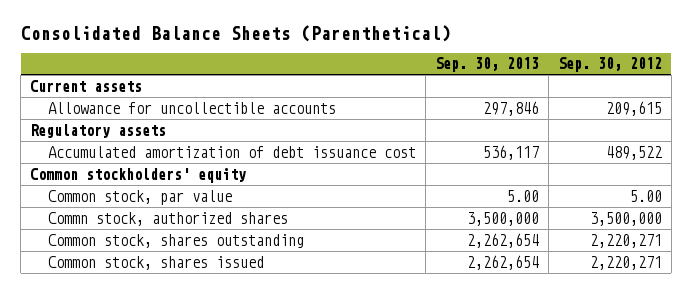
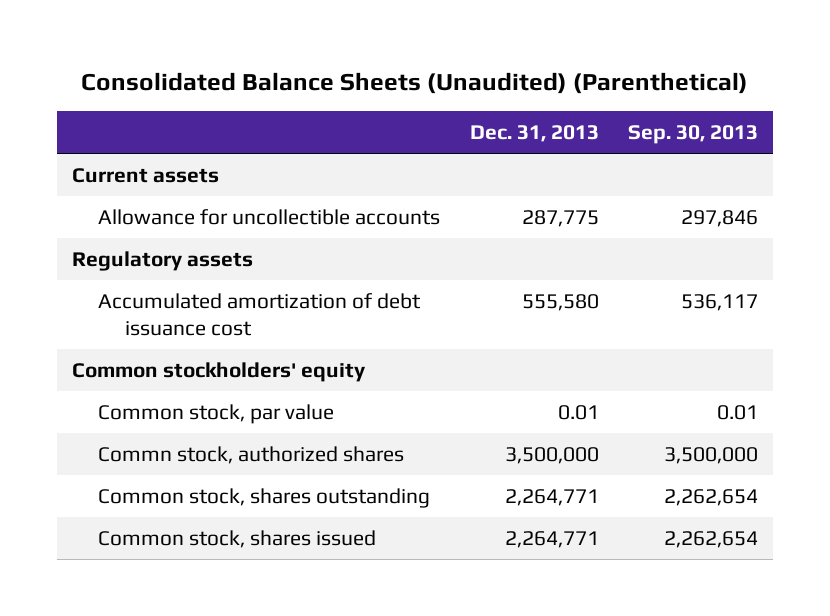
- Consolidated Balance Sheets (Parenthetical)
+ Consolidated Balance Sheets (Unaudited) (Parenthetical)
- | Sep. 30, 2013 | Sep. 30, 2012
+ | Dec. 31, 2013 | Sep. 30, 2013
- Common stock, par value | 5.00 | 5.00
+ Common stock, par value | 0.01 | 0.01

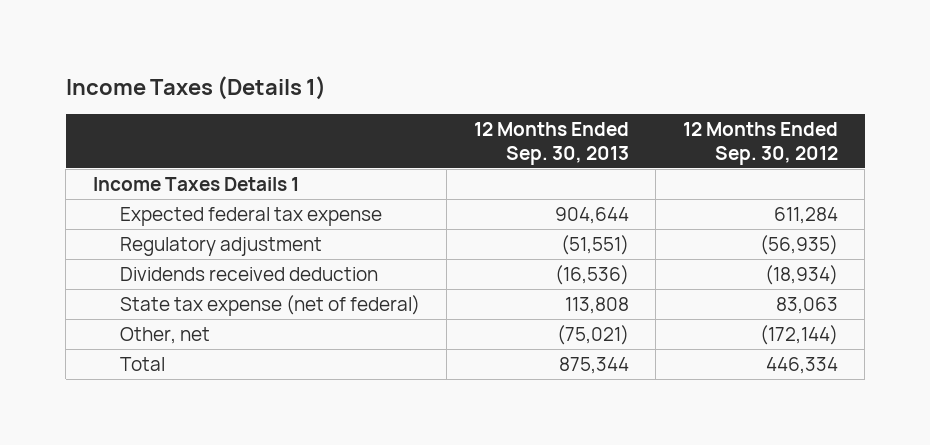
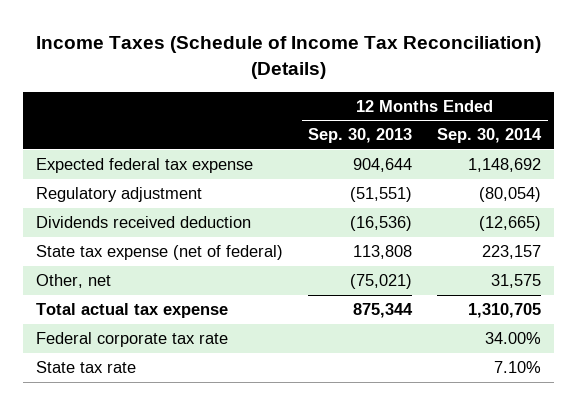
- Income Taxes (Details 1)
+ Income Taxes (Schedule of Income Tax Reconciliation) (Details)
- | 12 Months Ended Sep. 30, 2013 | 12 Months Ended Sep. 30, 2012
+ | 12 Months Ended Sep. 30, 2013 | 12 Months Ended Sep. 30, 2014
- Income Taxes Details 1
- Total | 875,344 | 446,334
+ Total actual tax expense | 875,344 | 1,310,705
+ Federal corporate tax rate | | 34.00%
+ State tax rate | | 7.10%

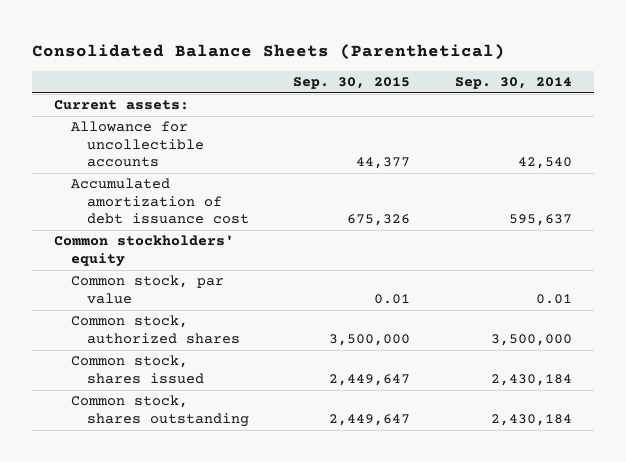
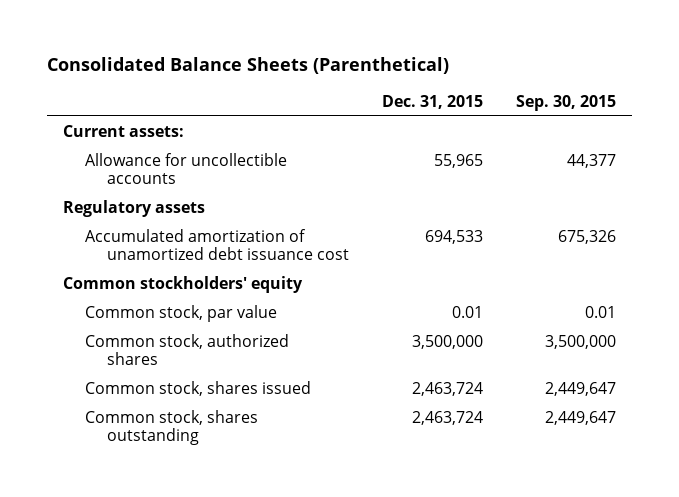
- | Sep. 30, 2015 | Sep. 30, 2014
+ | Dec. 31, 2015 | Sep. 30, 2015
- Accumulated amortization of debt issuance cost | 675,326 | 595,637
+ Regulatory assets
+ Accumulated amortization of unamortized debt issuance cost | 694,533 | 675,326

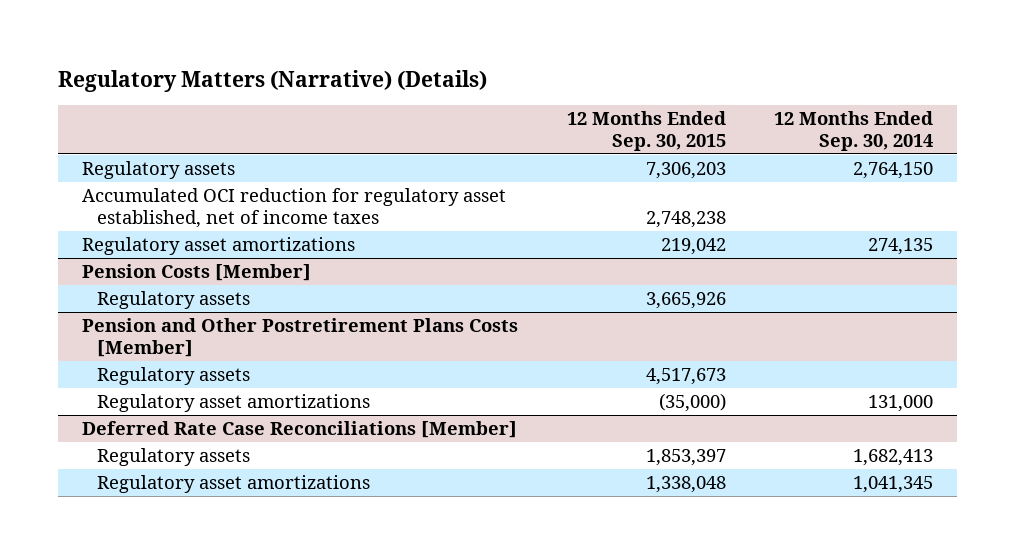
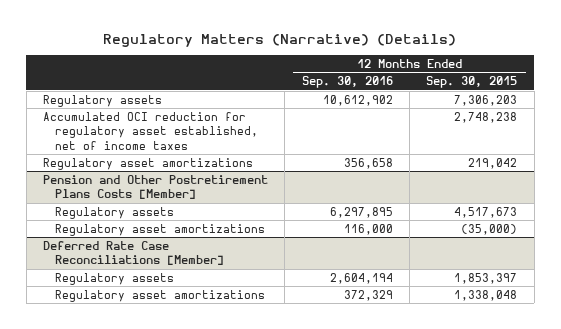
- | 12 Months Ended Sep. 30, 2015 | 12 Months Ended Sep. 30, 2014
+ | 12 Months Ended Sep. 30, 2016 | 12 Months Ended Sep. 30, 2015
- Pension Costs [Member]
- Regulatory assets | 3,665,926 |

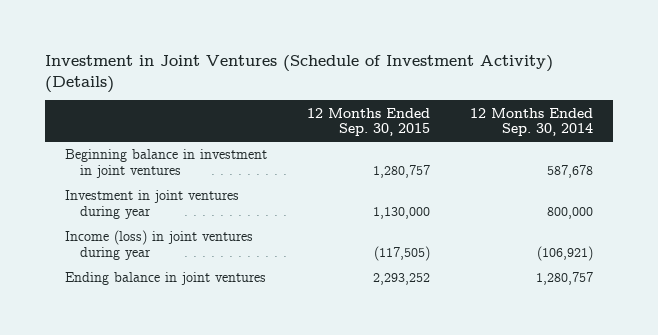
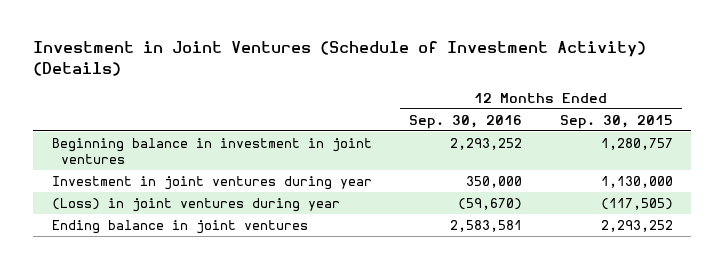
- | 12 Months Ended Sep. 30, 2015 | 12 Months Ended Sep. 30, 2014
+ | 12 Months Ended Sep. 30, 2016 | 12 Months Ended Sep. 30, 2015
- Income (loss) in joint ventures during year | (117,505) | (106,921)
+ (Loss) in joint ventures during year | (59,670) | (117,505)

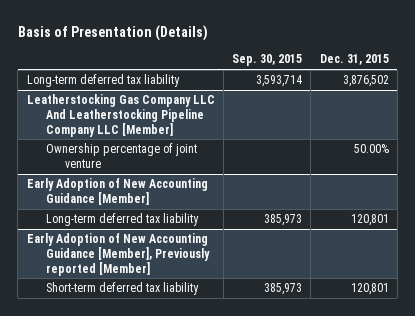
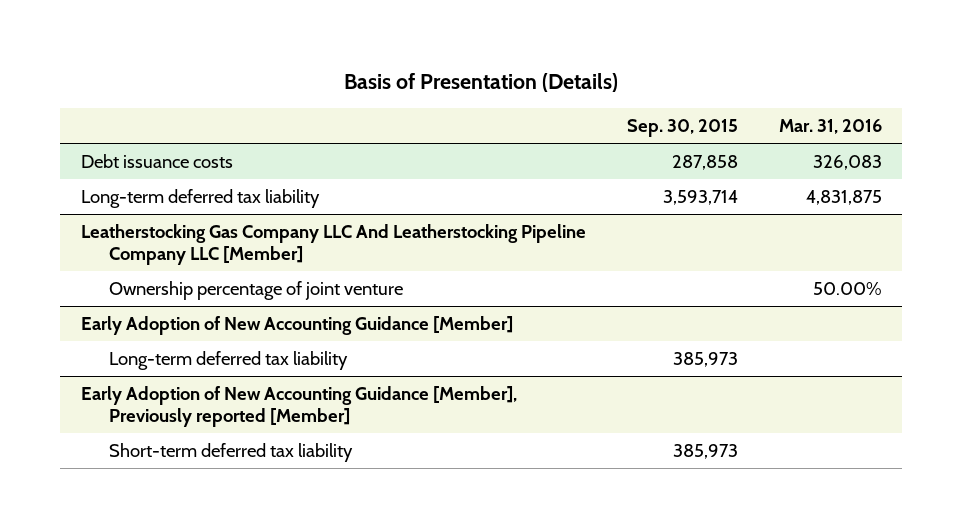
- | Sep. 30, 2015 | Dec. 31, 2015
+ | Sep. 30, 2015 | Mar. 31, 2016
+ Debt issuance costs | 287,858 | 326,083

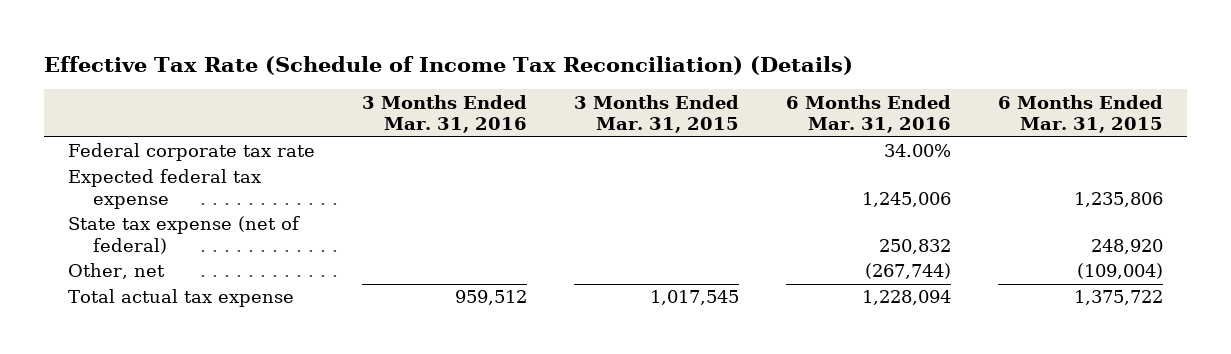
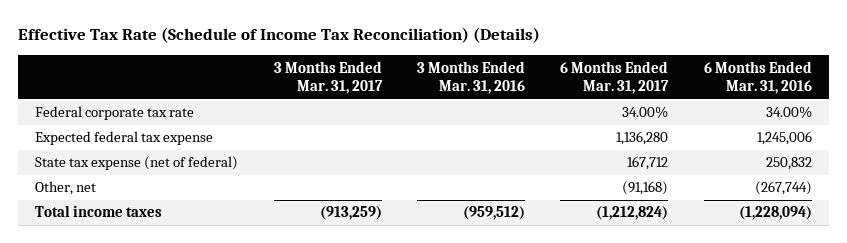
- | 3 Months Ended Mar. 31, 2016 | 3 Months Ended Mar. 31, 2015 | 6 Months Ended Mar. 31, 2016 | 6 Months Ended Mar. 31, 2015
+ | 3 Months Ended Mar. 31, 2017 | 3 Months Ended Mar. 31, 2016 | 6 Months Ended Mar. 31, 2017 | 6 Months Ended Mar. 31, 2016
- Total actual tax expense | 959,512 | 1,017,545 | 1,228,094 | 1,375,722
+ Total income taxes | (913,259) | (959,512) | (1,212,824) | (1,228,094)

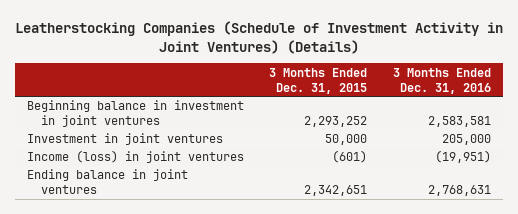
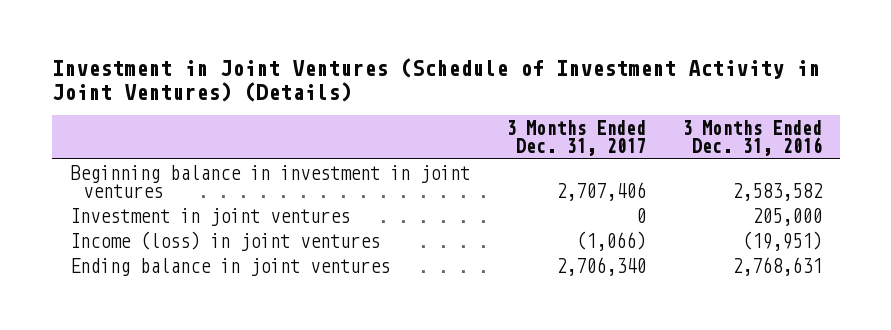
- Leatherstocking Companies (Schedule of Investment Activity in Joint Ventures) (Details)
+ Investment in Joint Ventures (Schedule of Investment Activity in Joint Ventures) (Details)
- | 3 Months Ended Dec. 31, 2015 | 3 Months Ended Dec. 31, 2016
+ | 3 Months Ended Dec. 31, 2017 | 3 Months Ended Dec. 31, 2016
- Beginning balance in investment in joint ventures | 2,293,252 | 2,583,581
+ Beginning balance in investment in joint ventures | 2,707,406 | 2,583,582

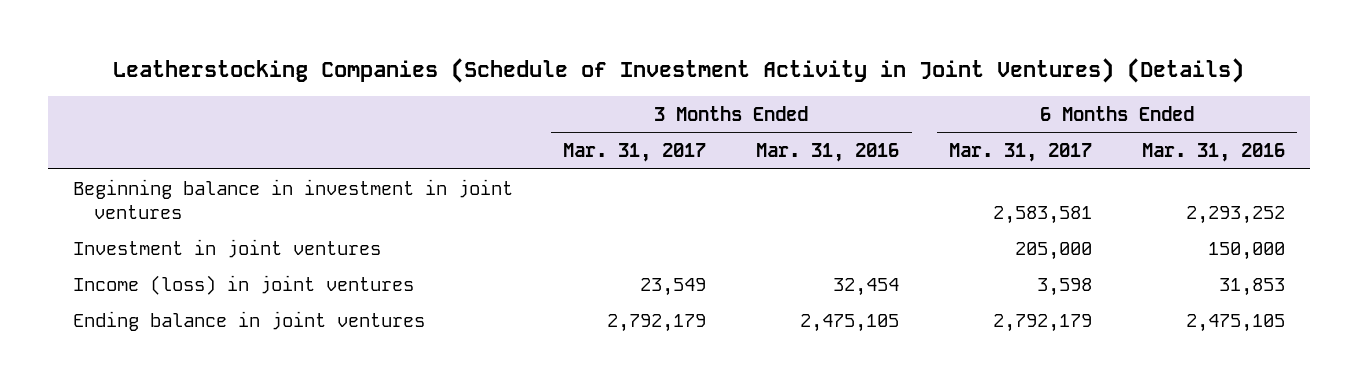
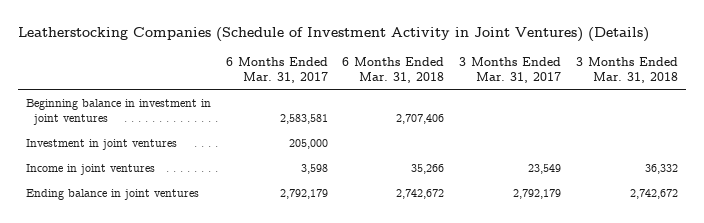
- | 3 Months Ended Mar. 31, 2017 | 3 Months Ended Mar. 31, 2016 | 6 Months Ended Mar. 31, 2017 | 6 Months Ended Mar. 31, 2016
+ | 6 Months Ended Mar. 31, 2017 | 6 Months Ended Mar. 31, 2018 | 3 Months Ended Mar. 31, 2017 | 3 Months Ended Mar. 31, 2018
- Income (loss) in joint ventures | 23,549 | 32,454 | 3,598 | 31,853
+ Income in joint ventures | 3,598 | 35,266 | 23,549 | 36,332

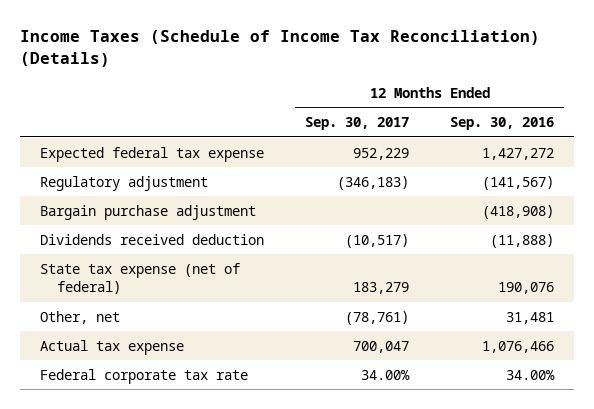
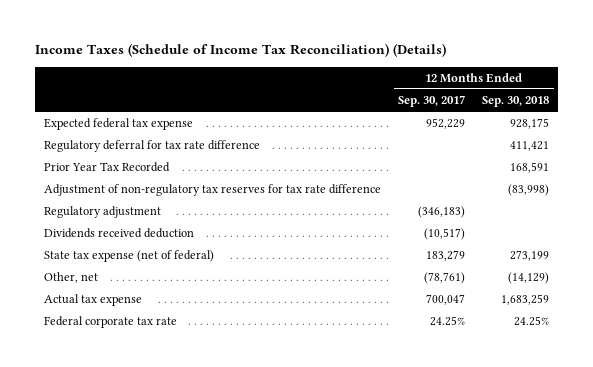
- | 12 Months Ended Sep. 30, 2017 | 12 Months Ended Sep. 30, 2016
+ | 12 Months Ended Sep. 30, 2017 | 12 Months Ended Sep. 30, 2018
+ Regulatory deferral for tax rate difference | | 411,421
+ Prior Year Tax Recorded | | 168,591
+ Adjustment of non-regulatory tax reserves for tax rate difference | | (83,998)
- Bargain purchase adjustment | | (418,908)
- Federal corporate tax rate | 34.00% | 34.00%
+ Federal corporate tax rate | 24.25% | 24.25%

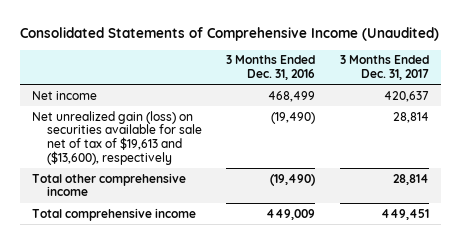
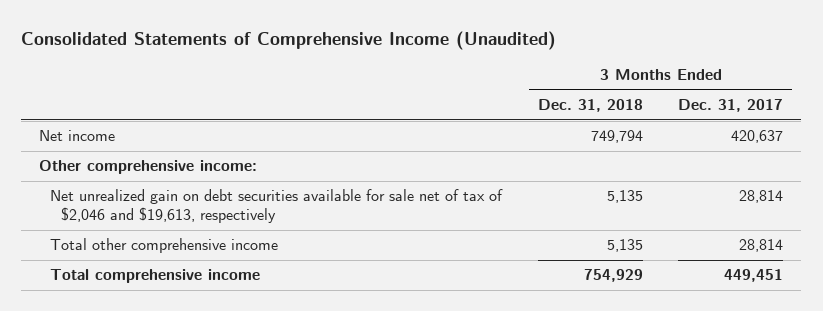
- | 3 Months Ended Dec. 31, 2016 | 3 Months Ended Dec. 31, 2017
+ | 3 Months Ended Dec. 31, 2018 | 3 Months Ended Dec. 31, 2017
- Net unrealized gain (loss) on securities available for sale net of tax of $19,613 and ($13,600), respectively | (19,490) | 28,814
+ Other comprehensive income:
+ Net unrealized gain on debt securities available for sale net of tax of $2,046 and $19,613, respectively | 5,135 | 28,814

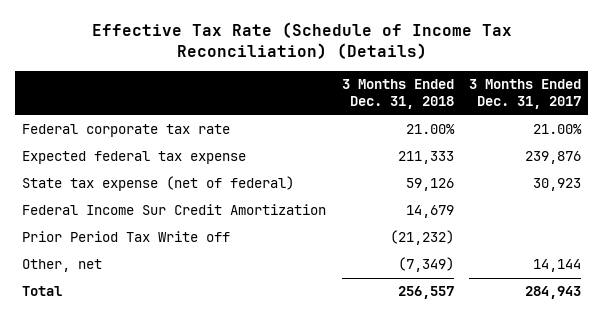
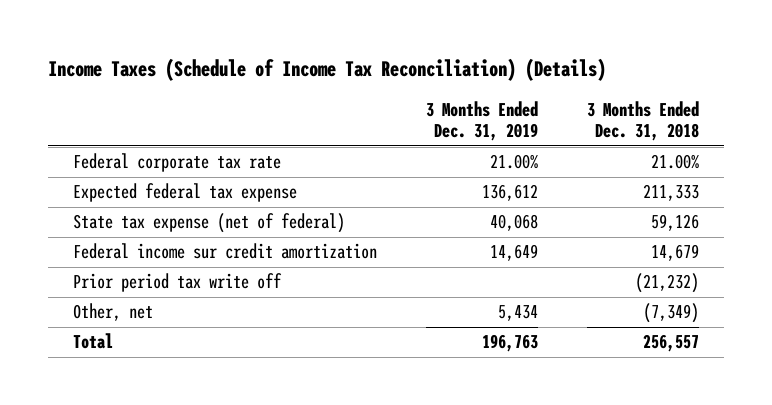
- Effective Tax Rate (Schedule of Income Tax Reconciliation) (Details)
+ Income Taxes (Schedule of Income Tax Reconciliation) (Details)
- | 3 Months Ended Dec. 31, 2018 | 3 Months Ended Dec. 31, 2017
+ | 3 Months Ended Dec. 31, 2019 | 3 Months Ended Dec. 31, 2018
- Federal Income Sur Credit Amortization | 14,679 |
- Prior Period Tax Write off | (21,232) |
+ Federal income sur credit amortization | 14,649 | 14,679
+ Prior period tax write off | | (21,232)

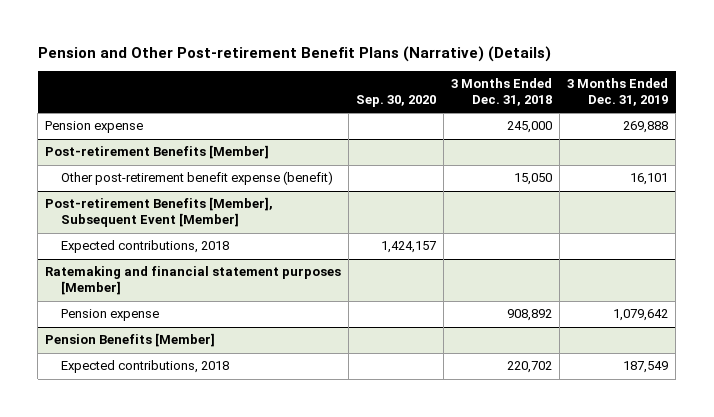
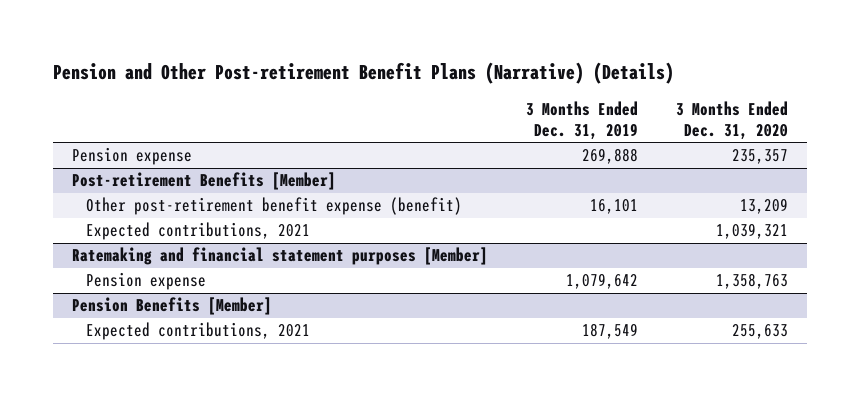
- | Sep. 30, 2020 | 3 Months Ended Dec. 31, 2018 | 3 Months Ended Dec. 31, 2019
+ | 3 Months Ended Dec. 31, 2019 | 3 Months Ended Dec. 31, 2020
- Post-retirement Benefits [Member], Subsequent Event [Member]
- Expected contributions, 2018 | 1,424,157 | |
@ Post-retirement Benefits [Member]
+ Expected contributions, 2021 | | 1,039,321
@ Pension Benefits [Member]
- Expected contributions, 2018 | | 220,702 | 187,549
+ Expected contributions, 2021 | 187,549 | 255,633

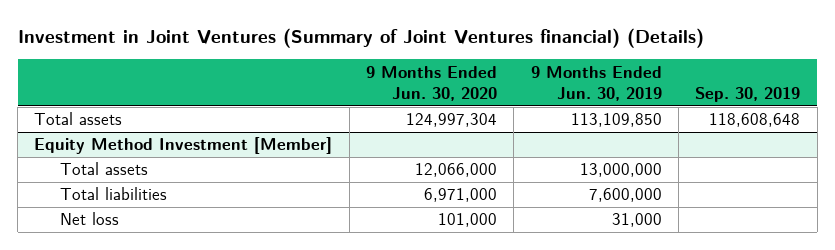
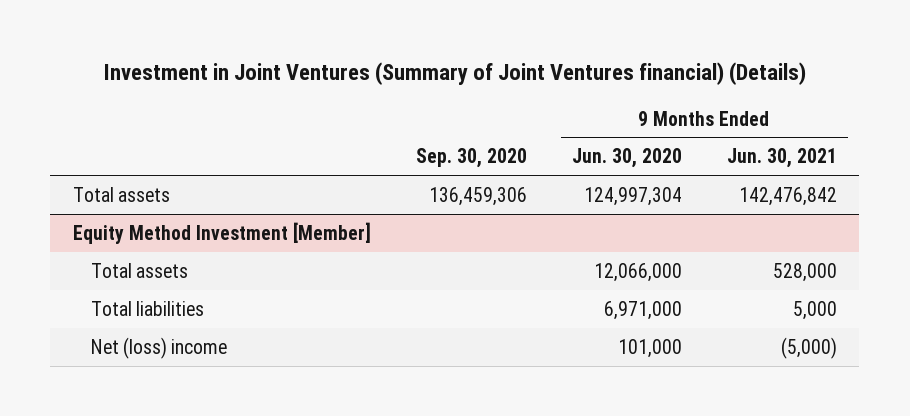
- | 9 Months Ended Jun. 30, 2020 | 9 Months Ended Jun. 30, 2019 | Sep. 30, 2019
+ | Sep. 30, 2020 | 9 Months Ended Jun. 30, 2020 | 9 Months Ended Jun. 30, 2021
@ Equity Method Investment [Member]
- Net loss | 101,000 | 31,000 |
+ Net (loss) income | | 101,000 | (5,000)

